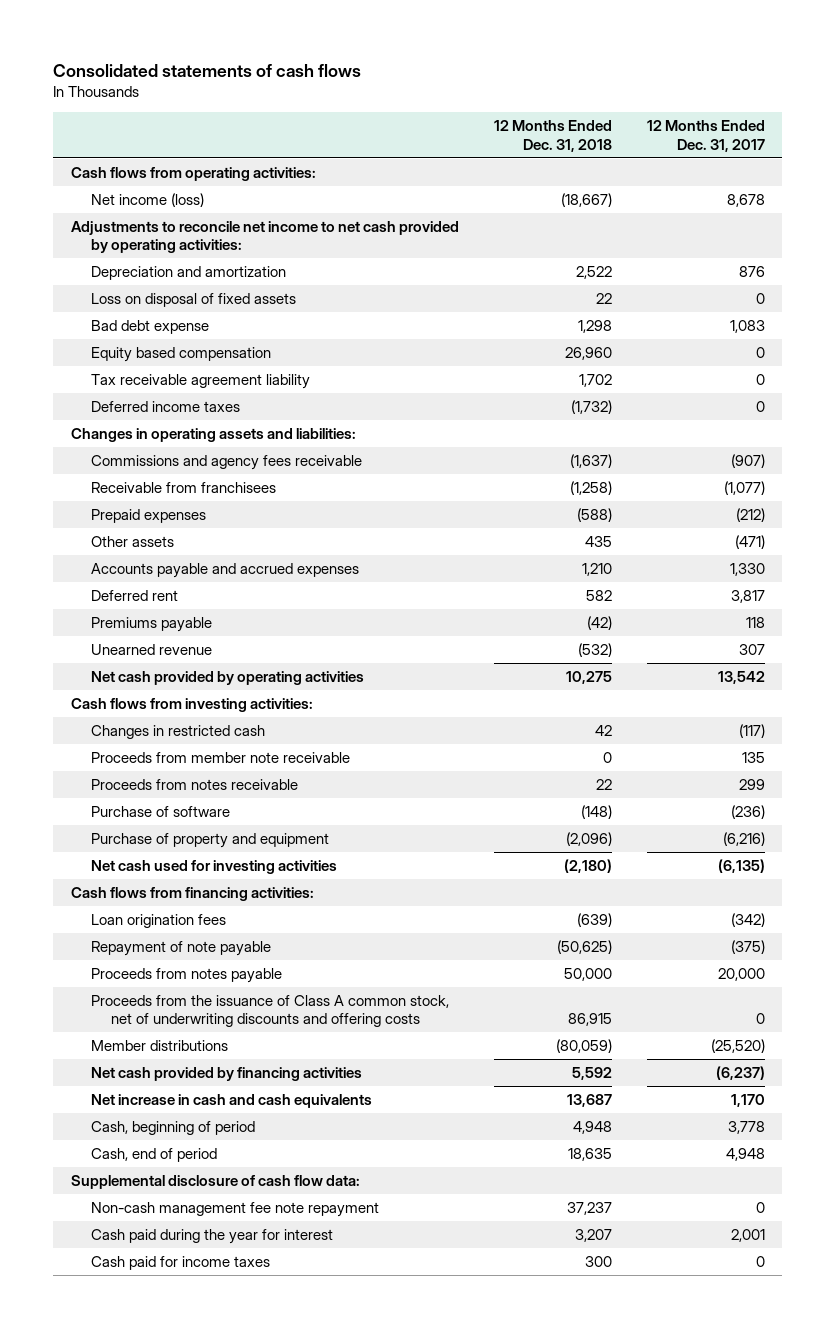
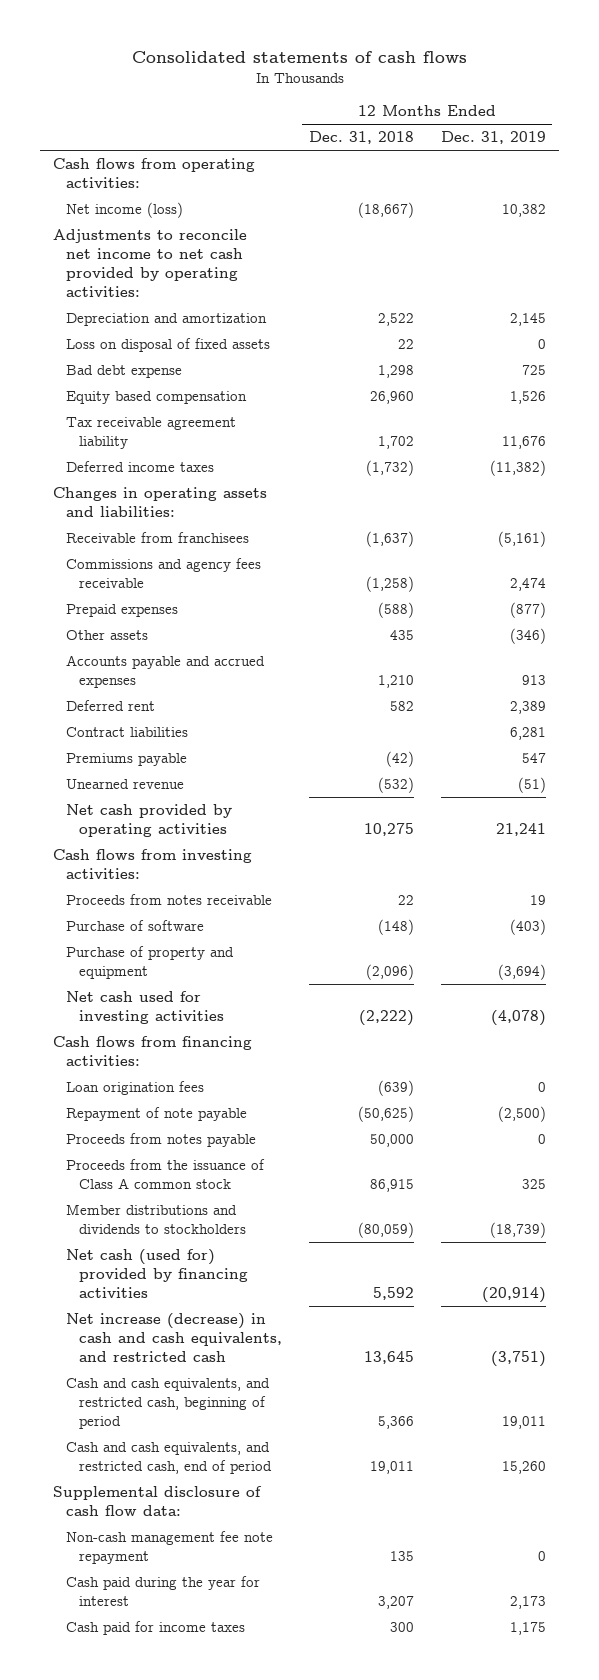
- | 12 Months Ended Dec. 31, 2018 | 12 Months Ended Dec. 31, 2017
+ | 12 Months Ended Dec. 31, 2018 | 12 Months Ended Dec. 31, 2019
- Commissions and agency fees receivable | (1,637) | (907)
- Receivable from franchisees | (1,258) | (1,077)
+ Receivable from franchisees | (1,637) | (5,161)
+ Commissions and agency fees receivable | (1,258) | 2,474
+ Contract liabilities | | 6,281
- Changes in restricted cash | 42 | (117)
- Proceeds from member note receivable | 0 | 135
- Net cash used for investing activities | (2,180) | (6,135)
+ Net cash used for investing activities | (2,222) | (4,078)
- Proceeds from the issuance of Class A common stock, net of underwriting discounts and offering costs | 86,915 | 0
- Member distributions | (80,059) | (25,520)
- Net cash provided by financing activities | 5,592 | (6,237)
- Net increase in cash and cash equivalents | 13,687 | 1,170
- Cash, beginning of period | 4,948 | 3,778
- Cash, end of period | 18,635 | 4,948
+ Proceeds from the issuance of Class A common stock | 86,915 | 325
+ Member distributions and dividends to stockholders | (80,059) | (18,739)
+ Net cash (used for) provided by financing activities | 5,592 | (20,914)
+ Net increase (decrease) in cash and cash equivalents, and restricted cash | 13,645 | (3,751)
+ Cash and cash equivalents, and restricted cash, beginning of period | 5,366 | 19,011
+ Cash and cash equivalents, and restricted cash, end of period | 19,011 | 15,260
- Non-cash management fee note repayment | 37,237 | 0
+ Non-cash management fee note repayment | 135 | 0

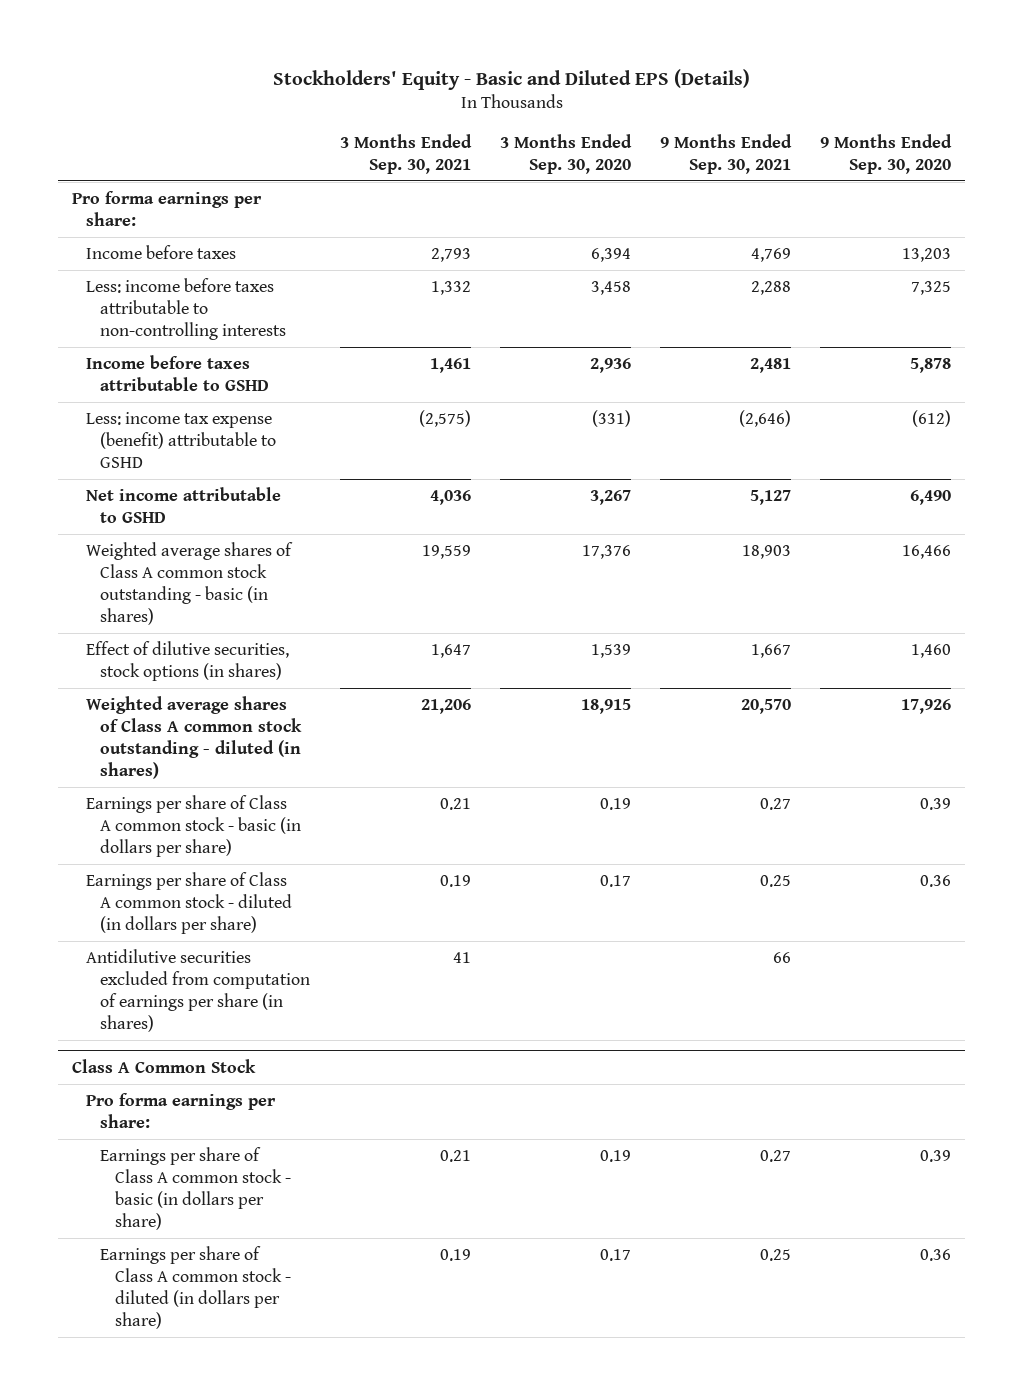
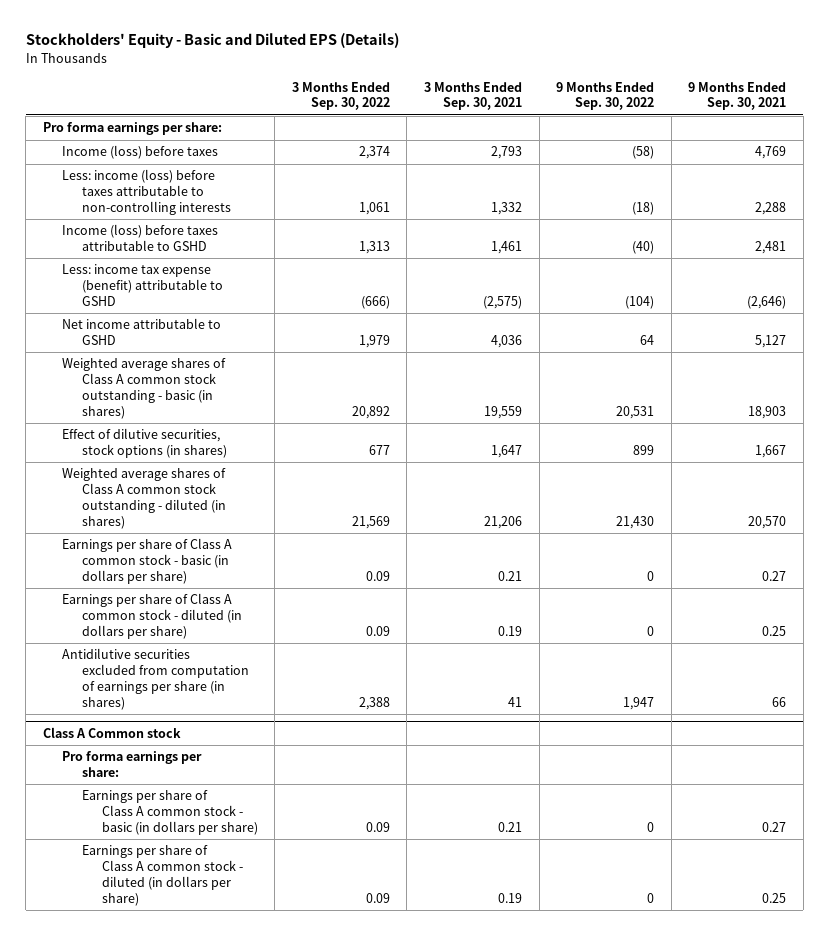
- | 3 Months Ended Sep. 30, 2021 | 3 Months Ended Sep. 30, 2020 | 9 Months Ended Sep. 30, 2021 | 9 Months Ended Sep. 30, 2020
+ | 3 Months Ended Sep. 30, 2022 | 3 Months Ended Sep. 30, 2021 | 9 Months Ended Sep. 30, 2022 | 9 Months Ended Sep. 30, 2021
- Income before taxes | 2,793 | 6,394 | 4,769 | 13,203
- Less: income before taxes attributable to non-controlling interests | 1,332 | 3,458 | 2,288 | 7,325
- Income before taxes attributable to GSHD | 1,461 | 2,936 | 2,481 | 5,878
+ Income (loss) before taxes | 2,374 | 2,793 | (58) | 4,769
+ Less: income (loss) before taxes attributable to non-controlling interests | 1,061 | 1,332 | (18) | 2,288
+ Income (loss) before taxes attributable to GSHD | 1,313 | 1,461 | (40) | 2,481
- Class A Common Stock
+ Class A Common stock

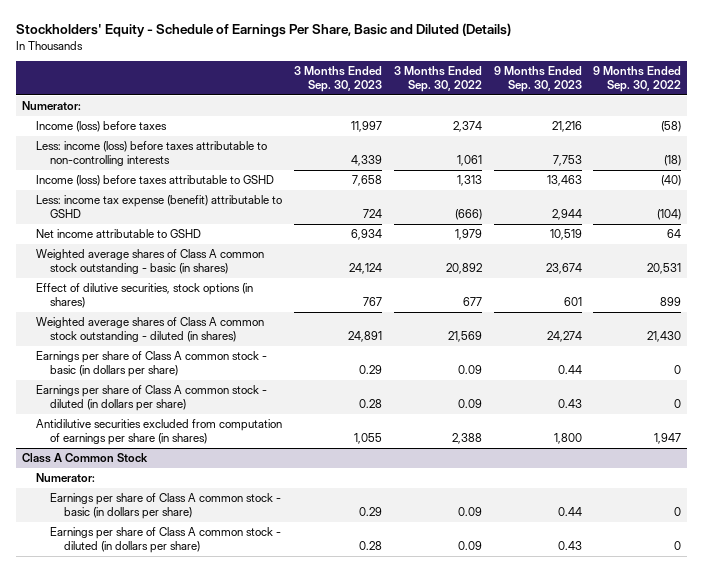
- Stockholders' Equity - Basic and Diluted EPS (Details)
+ Stockholders' Equity - Schedule of Earnings Per Share, Basic and Diluted (Details)
- | 3 Months Ended Sep. 30, 2022 | 3 Months Ended Sep. 30, 2021 | 9 Months Ended Sep. 30, 2022 | 9 Months Ended Sep. 30, 2021
+ | 3 Months Ended Sep. 30, 2023 | 3 Months Ended Sep. 30, 2022 | 9 Months Ended Sep. 30, 2023 | 9 Months Ended Sep. 30, 2022
- Pro forma earnings per share:
+ Numerator:
- Class A Common stock
- Pro forma earnings per share:
+ Class A Common Stock
+ Numerator:

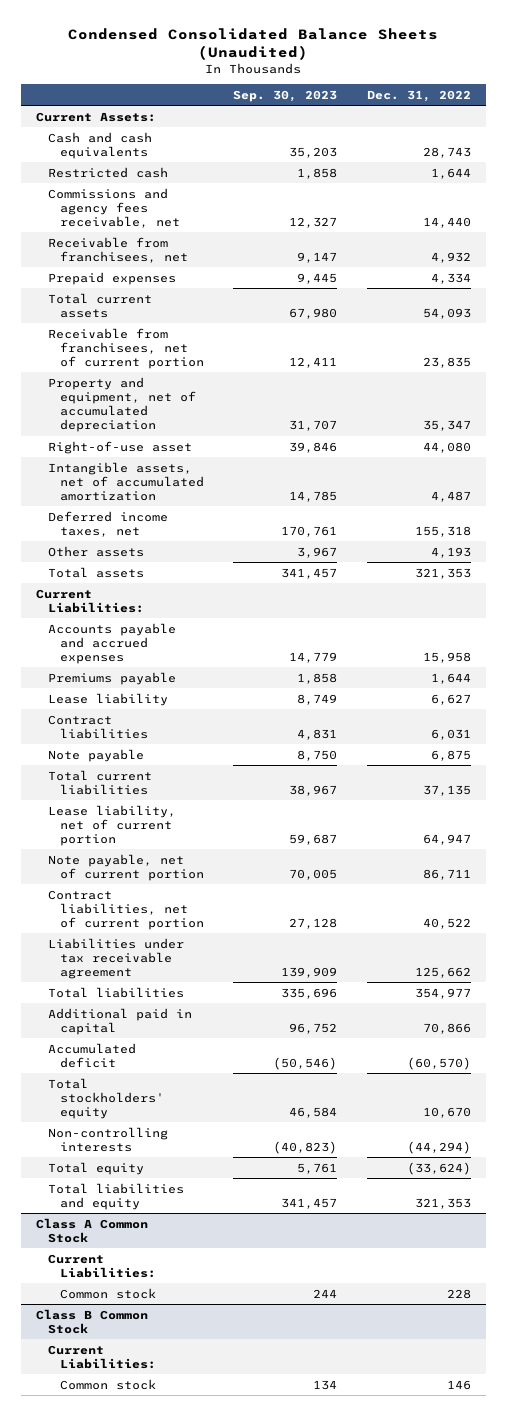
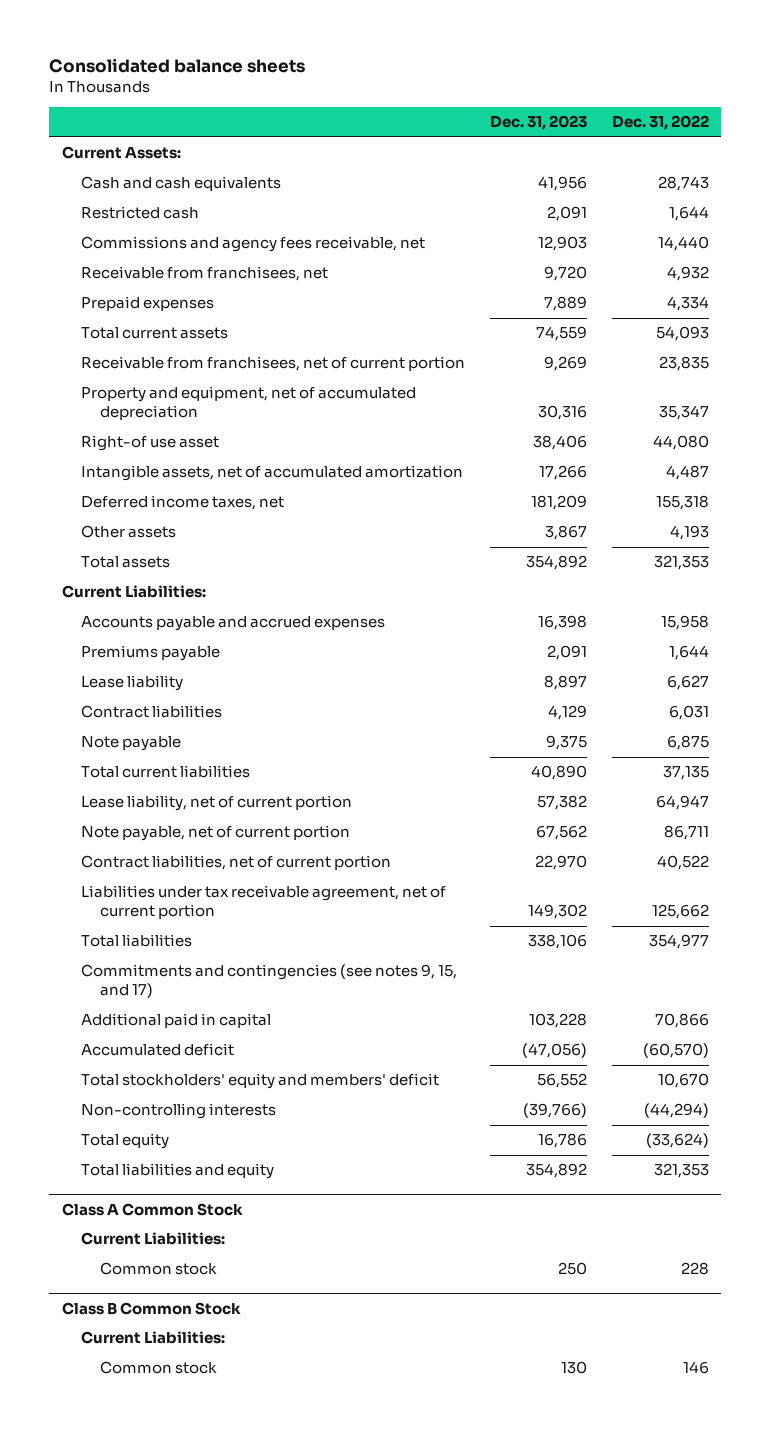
- Condensed Consolidated Balance Sheets (Unaudited)
+ Consolidated balance sheets
- | Sep. 30, 2023 | Dec. 31, 2022
+ | Dec. 31, 2023 | Dec. 31, 2022
- Right-of-use asset | 39,846 | 44,080
+ Right-of use asset | 38,406 | 44,080
- Liabilities under tax receivable agreement | 139,909 | 125,662
+ Liabilities under tax receivable agreement, net of current portion | 149,302 | 125,662
+ Commitments and contingencies (see notes 9, 15, and 17)
- Total stockholders' equity | 46,584 | 10,670
+ Total stockholders' equity and members' deficit | 56,552 | 10,670

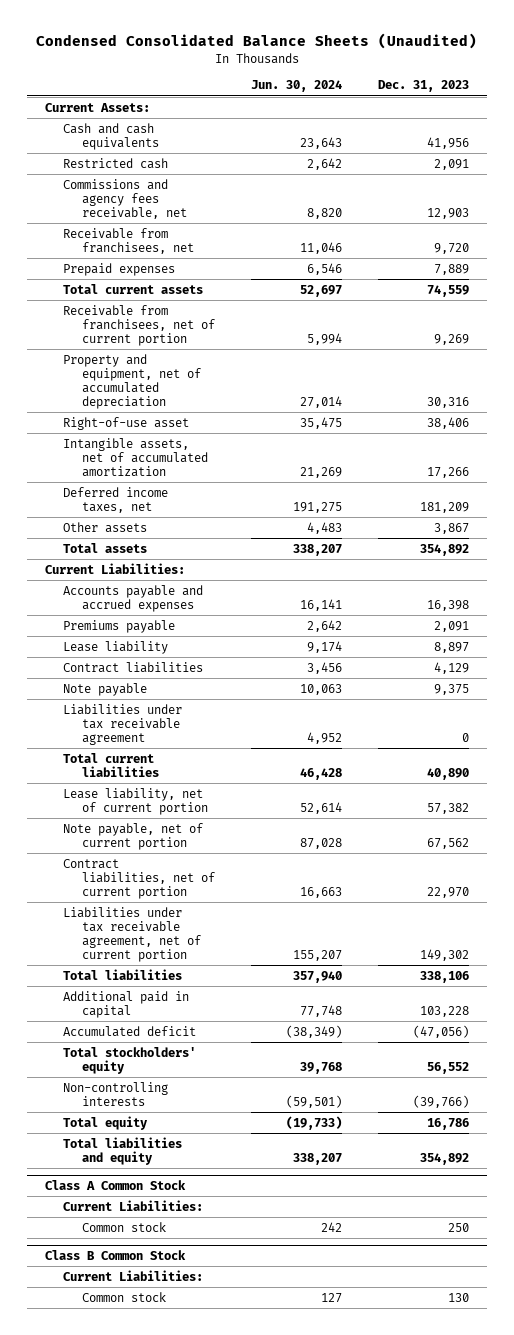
- Consolidated balance sheets
+ Condensed Consolidated Balance Sheets (Unaudited)
- | Dec. 31, 2023 | Dec. 31, 2022
+ | Jun. 30, 2024 | Dec. 31, 2023
- Right-of use asset | 38,406 | 44,080
+ Right-of-use asset | 35,475 | 38,406
+ Liabilities under tax receivable agreement | 4,952 | 0
- Commitments and contingencies (see notes 9, 15, and 17)
- Total stockholders' equity and members' deficit | 56,552 | 10,670
+ Total stockholders' equity | 39,768 | 56,552

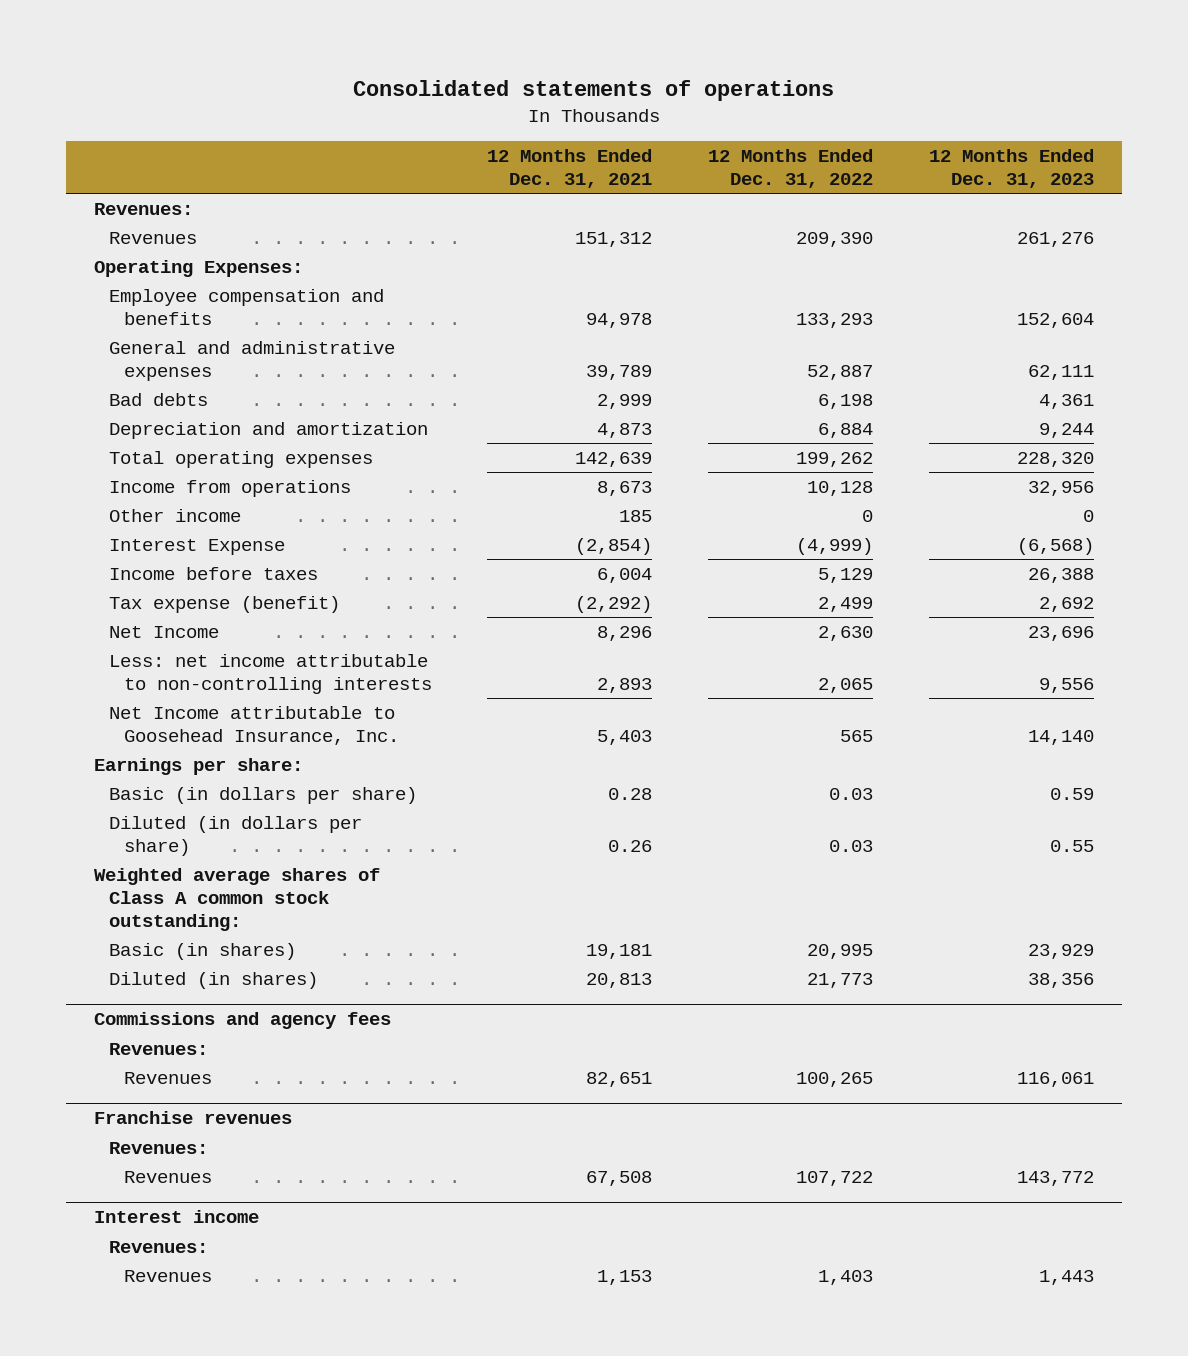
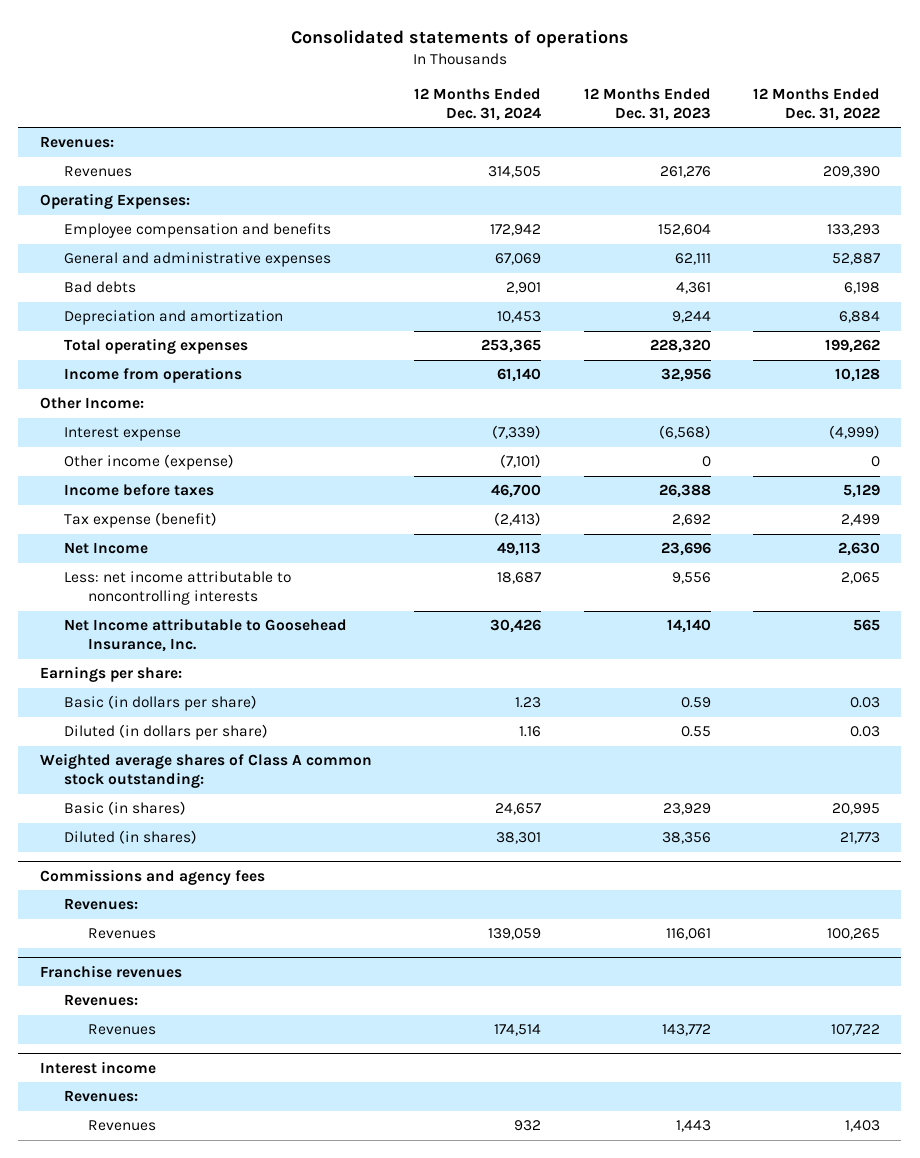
- | 12 Months Ended Dec. 31, 2021 | 12 Months Ended Dec. 31, 2022 | 12 Months Ended Dec. 31, 2023
+ | 12 Months Ended Dec. 31, 2024 | 12 Months Ended Dec. 31, 2023 | 12 Months Ended Dec. 31, 2022
- Other income | 185 | 0 | 0
- Interest Expense | (2,854) | (4,999) | (6,568)
+ Other Income:
+ Interest expense | (7,339) | (6,568) | (4,999)
+ Other income (expense) | (7,101) | 0 | 0
- Less: net income attributable to non-controlling interests | 2,893 | 2,065 | 9,556
+ Less: net income attributable to noncontrolling interests | 18,687 | 9,556 | 2,065

